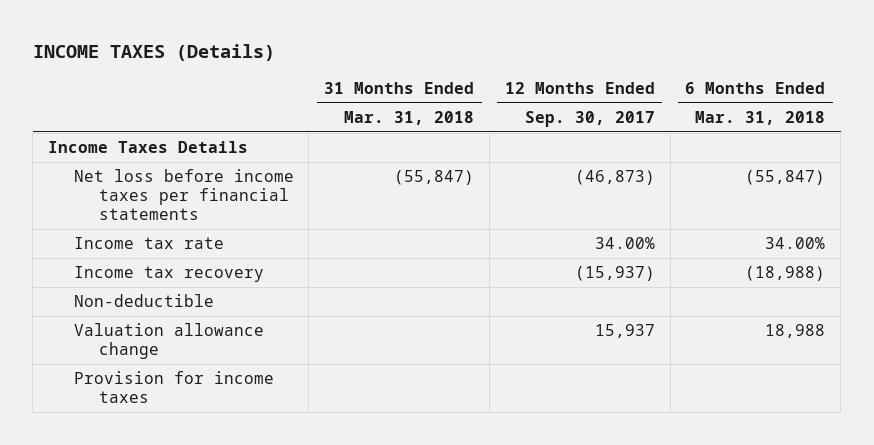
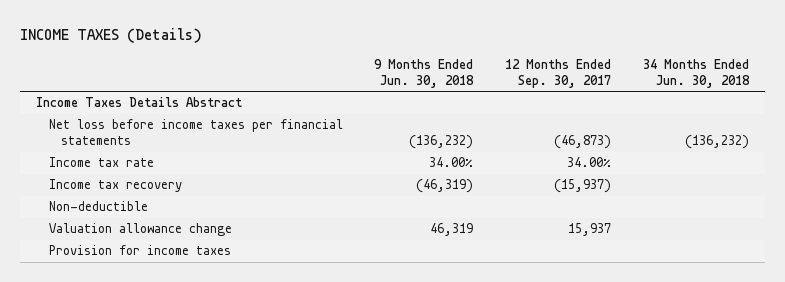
- | 31 Months Ended Mar. 31, 2018 | 12 Months Ended Sep. 30, 2017 | 6 Months Ended Mar. 31, 2018
+ | 9 Months Ended Jun. 30, 2018 | 12 Months Ended Sep. 30, 2017 | 34 Months Ended Jun. 30, 2018
- Income Taxes Details
+ Income Taxes Details Abstract

